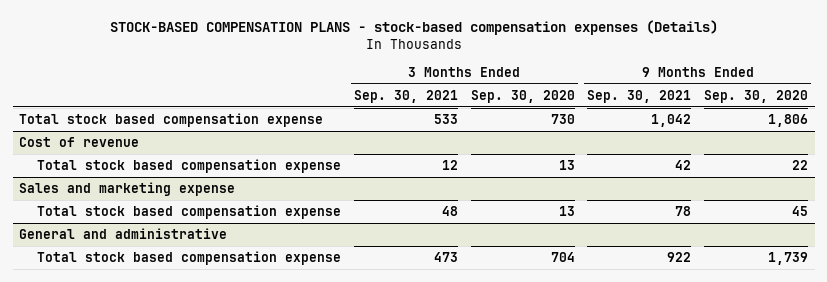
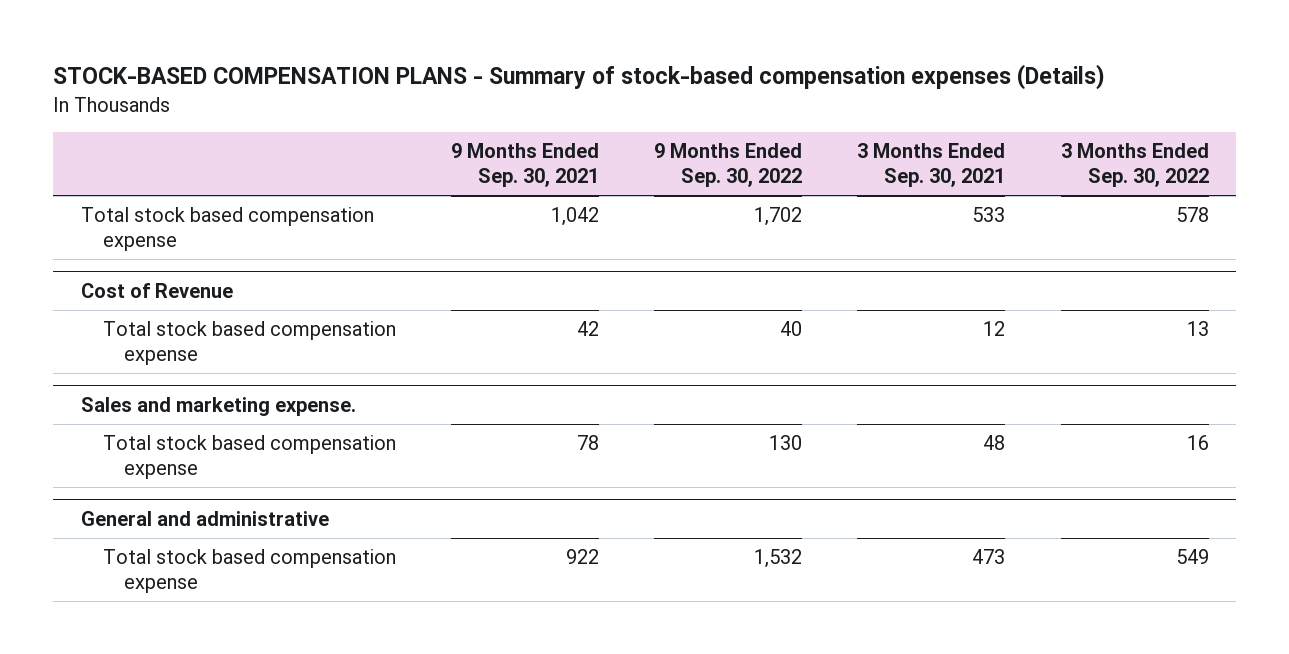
- STOCK-BASED COMPENSATION PLANS - stock-based compensation expenses (Details)
+ STOCK-BASED COMPENSATION PLANS - Summary of stock-based compensation expenses (Details)
- | 3 Months Ended Sep. 30, 2021 | 3 Months Ended Sep. 30, 2020 | 9 Months Ended Sep. 30, 2021 | 9 Months Ended Sep. 30, 2020
+ | 9 Months Ended Sep. 30, 2021 | 9 Months Ended Sep. 30, 2022 | 3 Months Ended Sep. 30, 2021 | 3 Months Ended Sep. 30, 2022
- Cost of revenue
+ Cost of Revenue
- Sales and marketing expense
+ Sales and marketing expense.

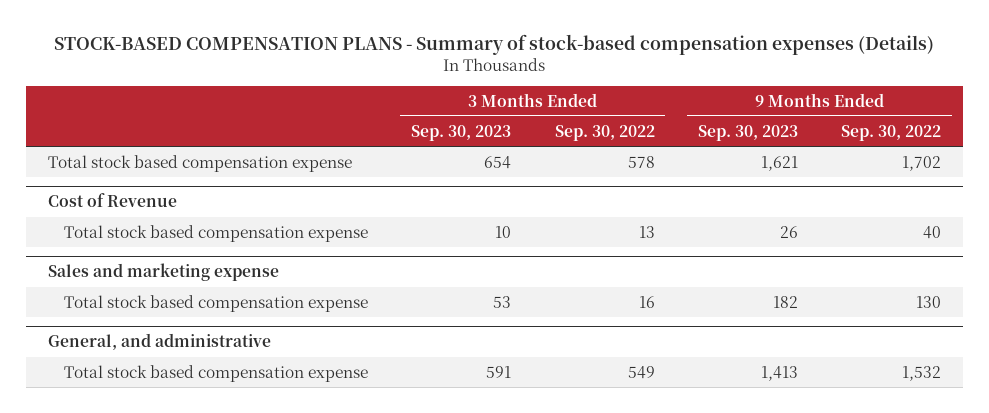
- | 9 Months Ended Sep. 30, 2021 | 9 Months Ended Sep. 30, 2022 | 3 Months Ended Sep. 30, 2021 | 3 Months Ended Sep. 30, 2022
+ | 3 Months Ended Sep. 30, 2023 | 3 Months Ended Sep. 30, 2022 | 9 Months Ended Sep. 30, 2023 | 9 Months Ended Sep. 30, 2022
- Sales and marketing expense.
+ Sales and marketing expense
- General and administrative
+ General, and administrative

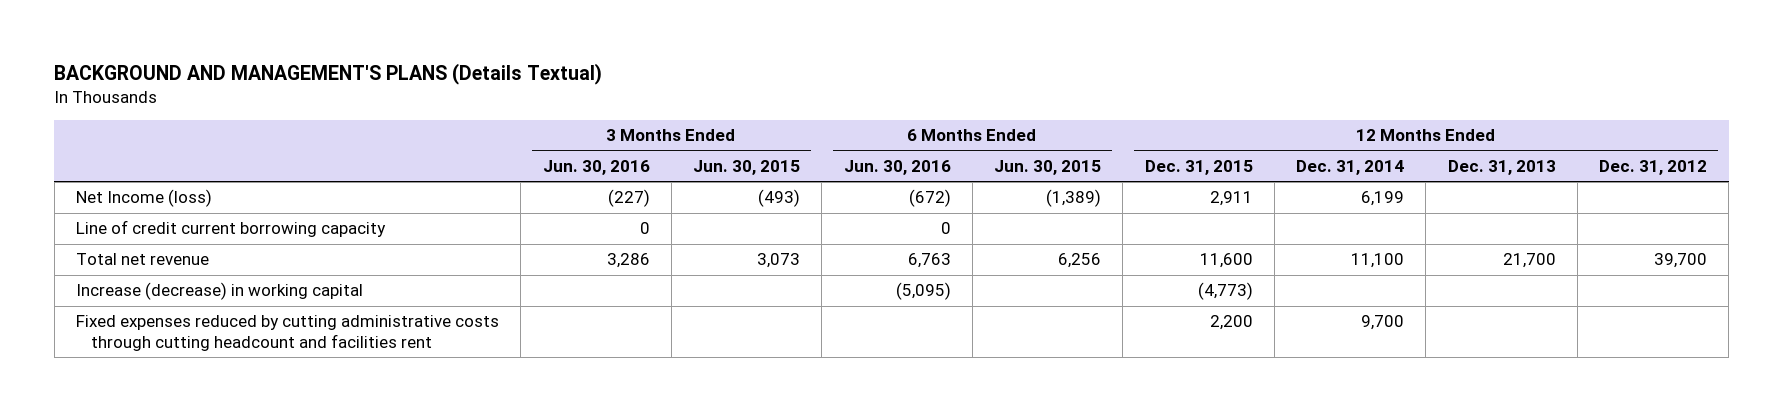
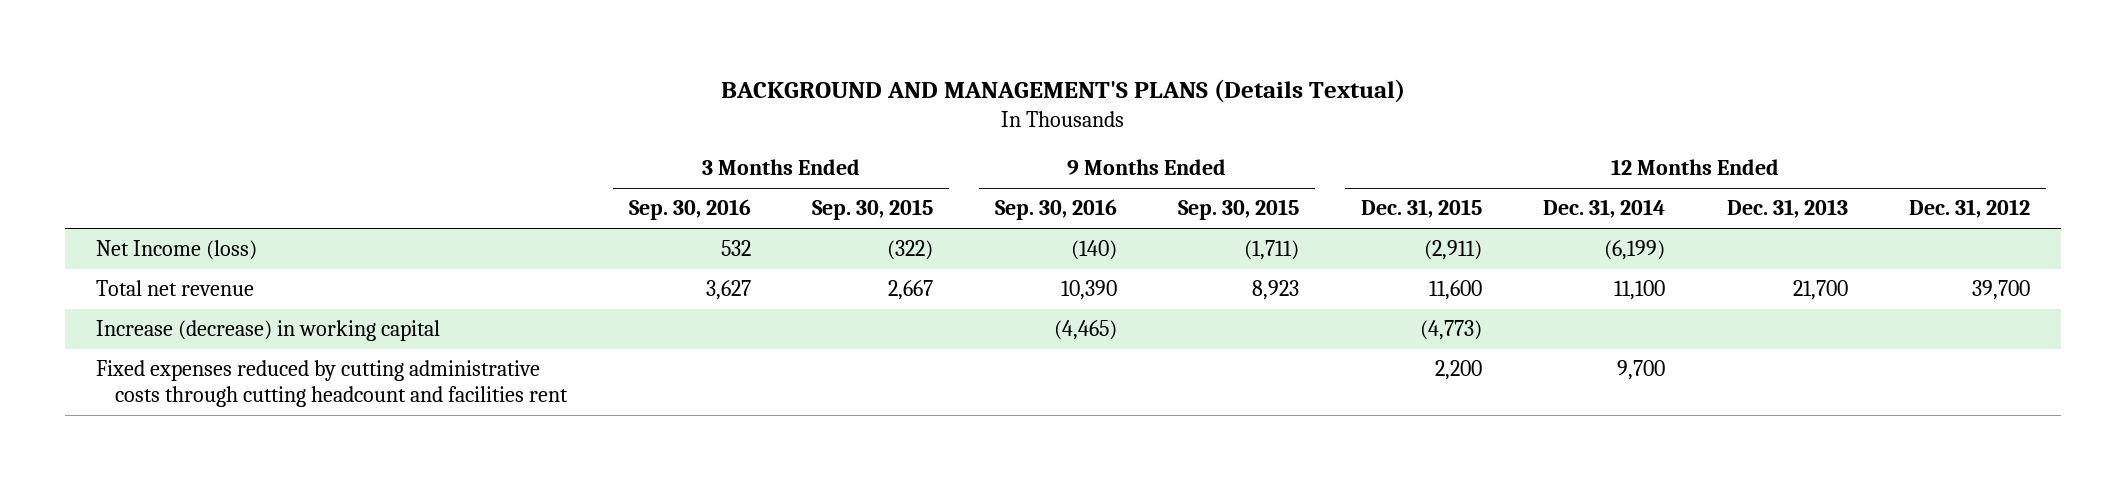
- | 3 Months Ended Jun. 30, 2016 | 3 Months Ended Jun. 30, 2015 | 6 Months Ended Jun. 30, 2016 | 6 Months Ended Jun. 30, 2015 | 12 Months Ended Dec. 31, 2015 | 12 Months Ended Dec. 31, 2014 | 12 Months Ended Dec. 31, 2013 | 12 Months Ended Dec. 31, 2012
+ | 3 Months Ended Sep. 30, 2016 | 3 Months Ended Sep. 30, 2015 | 9 Months Ended Sep. 30, 2016 | 9 Months Ended Sep. 30, 2015 | 12 Months Ended Dec. 31, 2015 | 12 Months Ended Dec. 31, 2014 | 12 Months Ended Dec. 31, 2013 | 12 Months Ended Dec. 31, 2012
- Net Income (loss) | (227) | (493) | (672) | (1,389) | 2,911 | 6,199 | |
- Line of credit current borrowing capacity | 0 | | 0 | | | | |
+ Net Income (loss) | 532 | (322) | (140) | (1,711) | (2,911) | (6,199) | |

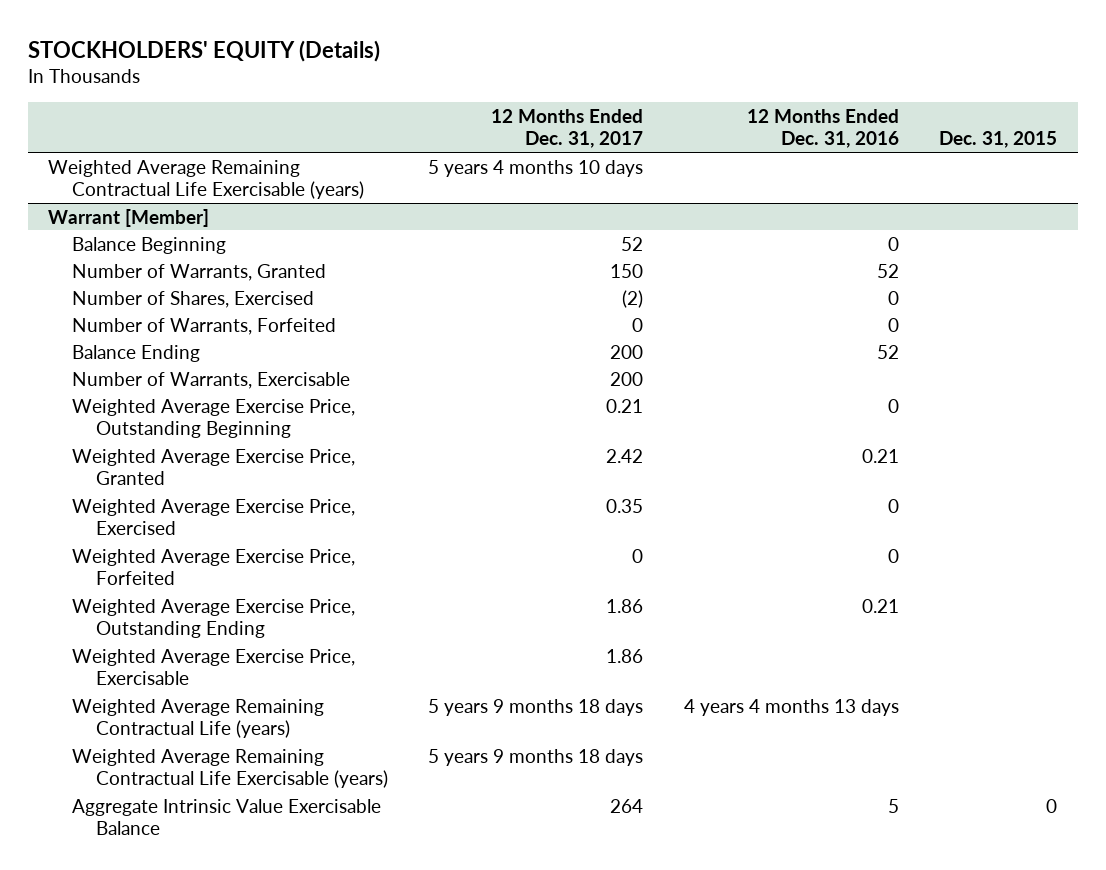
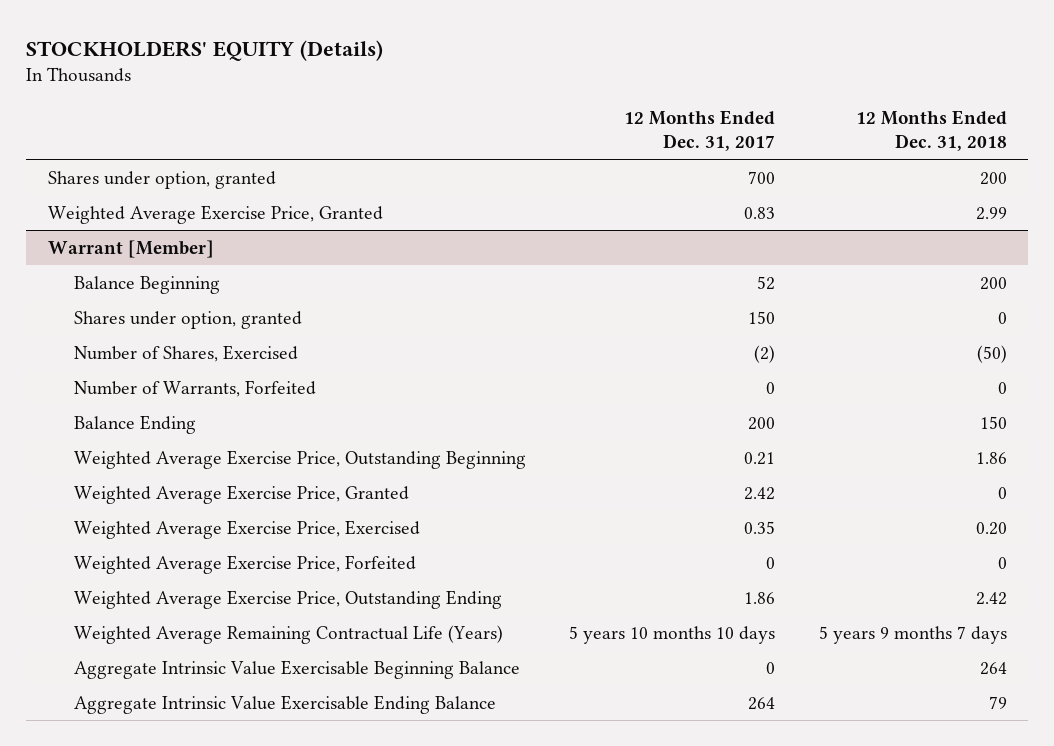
- | 12 Months Ended Dec. 31, 2017 | 12 Months Ended Dec. 31, 2016 | Dec. 31, 2015
+ | 12 Months Ended Dec. 31, 2017 | 12 Months Ended Dec. 31, 2018
- Weighted Average Remaining Contractual Life Exercisable (years) | 5 years 4 months 10 days | |
+ Shares under option, granted | 700 | 200
+ Weighted Average Exercise Price, Granted | 0.83 | 2.99
@ Warrant [Member]
- Number of Warrants, Granted | 150 | 52 |
+ Shares under option, granted | 150 | 0
- Number of Warrants, Exercisable | 200 | |
- Weighted Average Exercise Price, Exercisable | 1.86 | |
- Weighted Average Remaining Contractual Life (years) | 5 years 9 months 18 days | 4 years 4 months 13 days |
- Weighted Average Remaining Contractual Life Exercisable (years) | 5 years 9 months 18 days | |
- Aggregate Intrinsic Value Exercisable Balance | 264 | 5 | 0
+ Weighted Average Remaining Contractual Life (Years) | 5 years 10 months 10 days | 5 years 9 months 7 days
+ Aggregate Intrinsic Value Exercisable Beginning Balance | 0 | 264
+ Aggregate Intrinsic Value Exercisable Ending Balance | 264 | 79

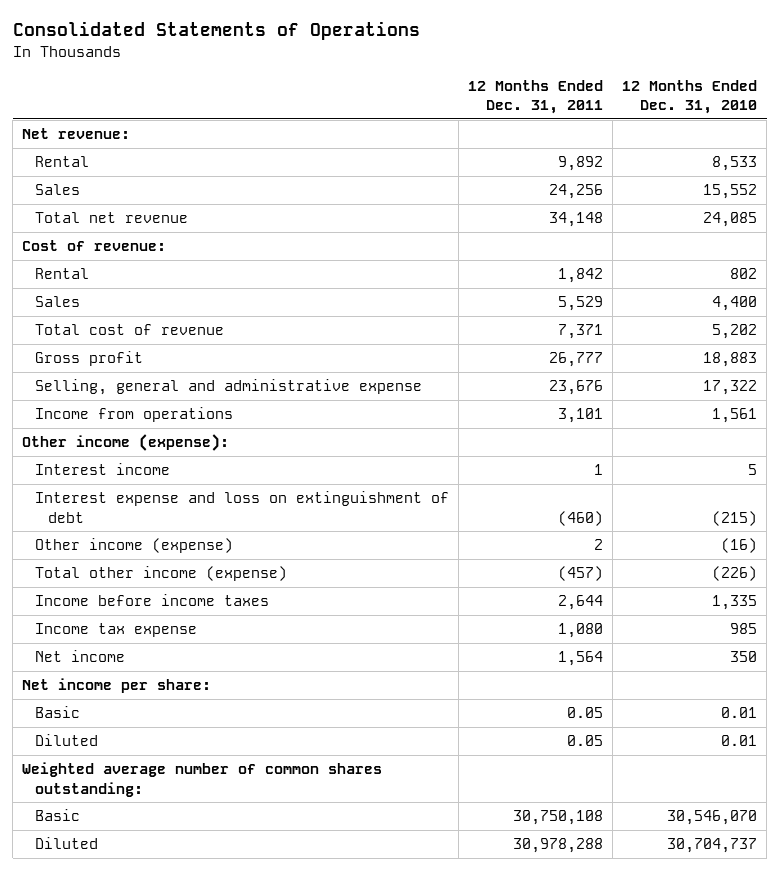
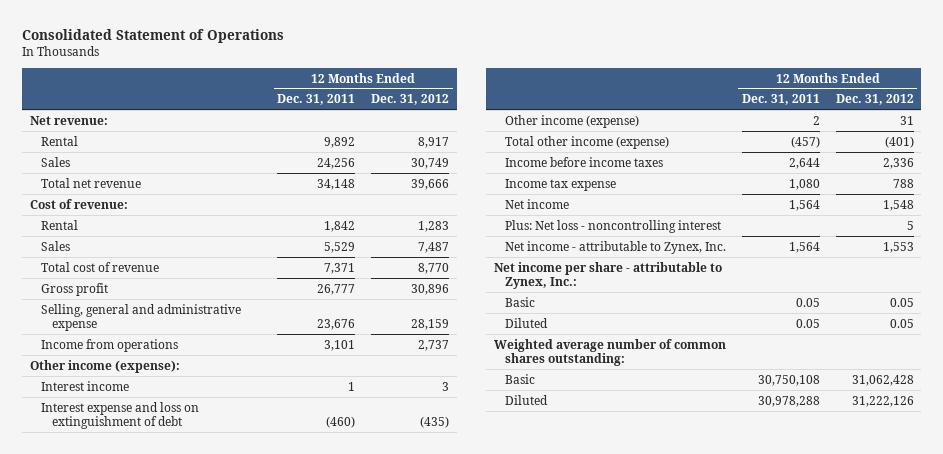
- Consolidated Statements of Operations
+ Consolidated Statement of Operations
- | 12 Months Ended Dec. 31, 2011 | 12 Months Ended Dec. 31, 2010
+ | 12 Months Ended Dec. 31, 2011 | 12 Months Ended Dec. 31, 2012
- Net income per share:
+ Plus: Net loss - noncontrolling interest | | 5
+ Net income - attributable to Zynex, Inc. | 1,564 | 1,553
+ Net income per share - attributable to Zynex, Inc.:

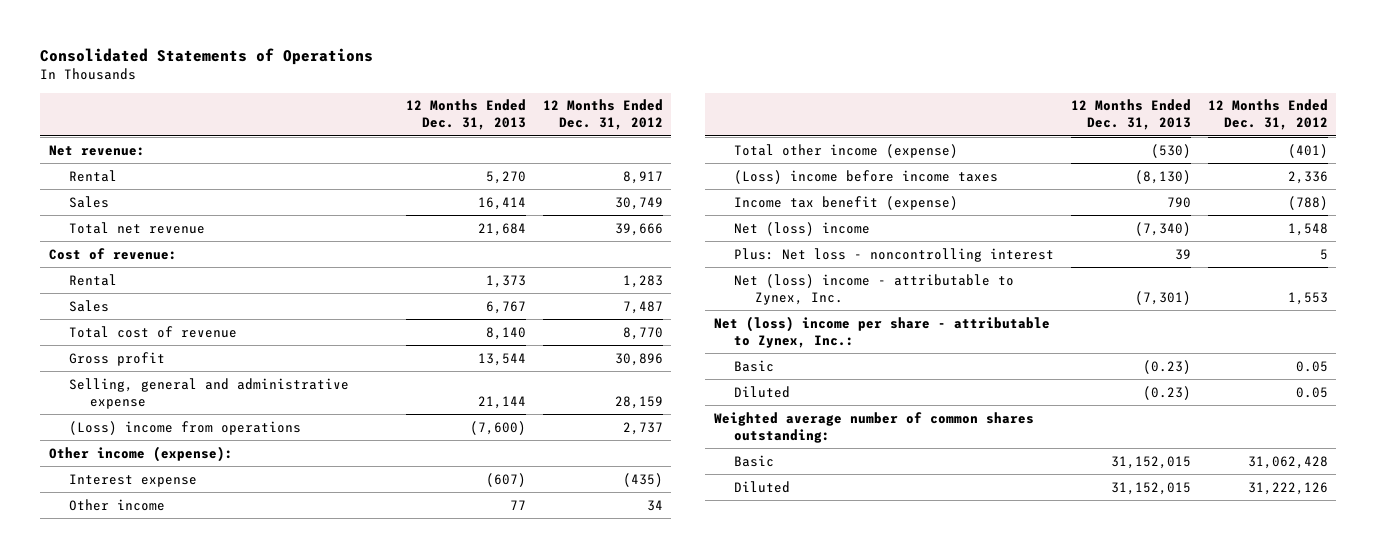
- Consolidated Statement of Operations
+ Consolidated Statements of Operations
- | 12 Months Ended Dec. 31, 2011 | 12 Months Ended Dec. 31, 2012
+ | 12 Months Ended Dec. 31, 2013 | 12 Months Ended Dec. 31, 2012
- Income from operations | 3,101 | 2,737
+ (Loss) income from operations | (7,600) | 2,737
- Interest income | 1 | 3
- Interest expense and loss on extinguishment of debt | (460) | (435)
- Other income (expense) | 2 | 31
+ Interest expense | (607) | (435)
+ Other income | 77 | 34
- Income before income taxes | 2,644 | 2,336
- Income tax expense | 1,080 | 788
- Net income | 1,564 | 1,548
+ (Loss) income before income taxes | (8,130) | 2,336
+ Income tax benefit (expense) | 790 | (788)
+ Net (loss) income | (7,340) | 1,548
- Net income - attributable to Zynex, Inc. | 1,564 | 1,553
- Net income per share - attributable to Zynex, Inc.:
+ Net (loss) income - attributable to Zynex, Inc. | (7,301) | 1,553
+ Net (loss) income per share - attributable to Zynex, Inc.:

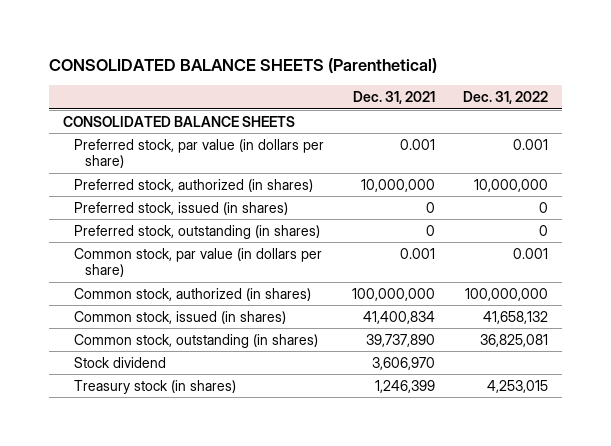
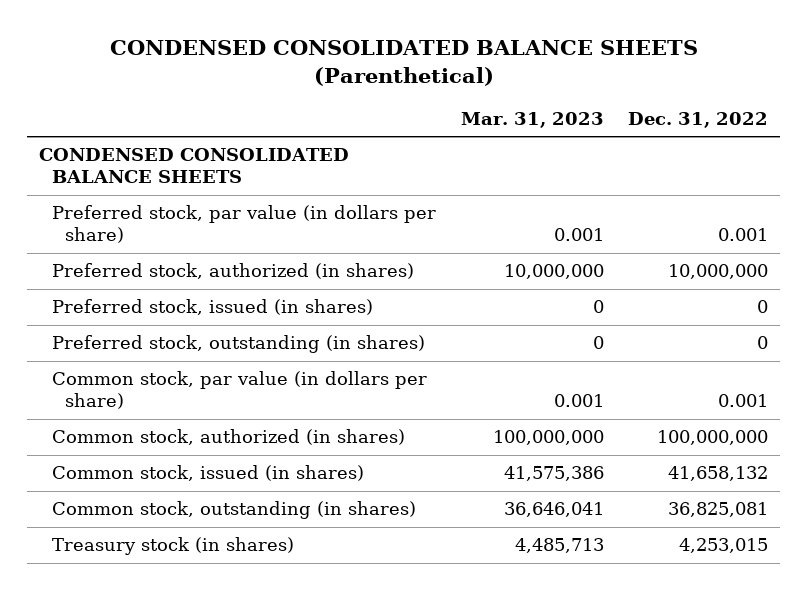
- CONSOLIDATED BALANCE SHEETS (Parenthetical)
+ CONDENSED CONSOLIDATED BALANCE SHEETS (Parenthetical)
- | Dec. 31, 2021 | Dec. 31, 2022
+ | Mar. 31, 2023 | Dec. 31, 2022
- CONSOLIDATED BALANCE SHEETS
+ CONDENSED CONSOLIDATED BALANCE SHEETS
- Stock dividend | 3,606,970 |

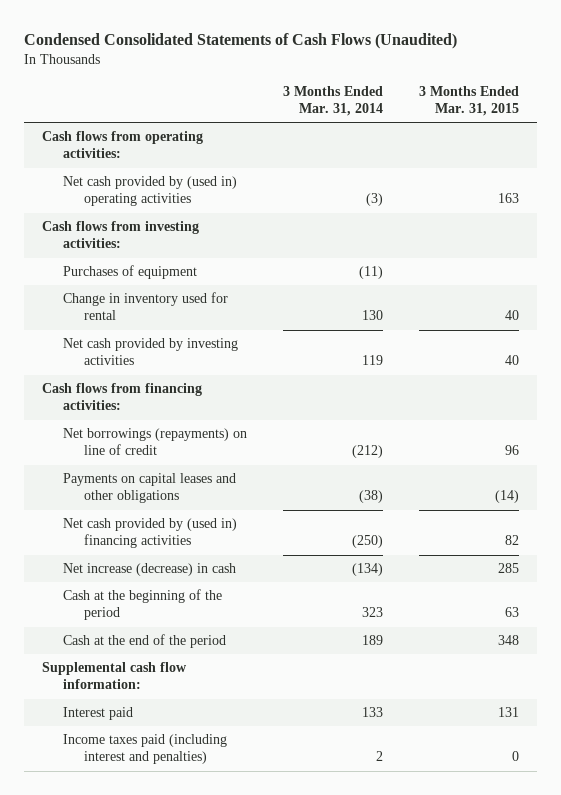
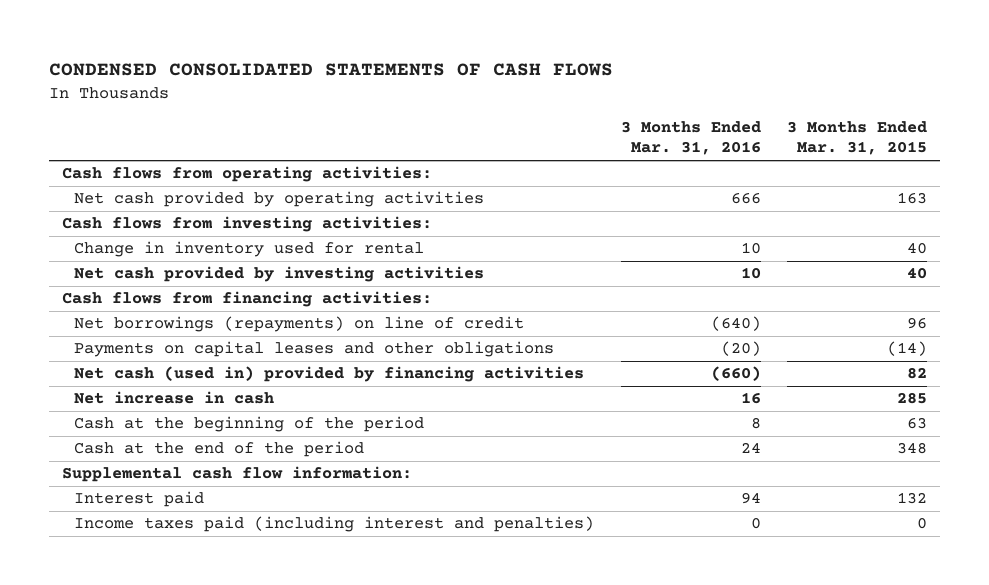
- Condensed Consolidated Statements of Cash Flows (Unaudited)
+ CONDENSED CONSOLIDATED STATEMENTS OF CASH FLOWS
- | 3 Months Ended Mar. 31, 2014 | 3 Months Ended Mar. 31, 2015
+ | 3 Months Ended Mar. 31, 2016 | 3 Months Ended Mar. 31, 2015
- Net cash provided by (used in) operating activities | (3) | 163
+ Net cash provided by operating activities | 666 | 163
- Purchases of equipment | (11) |
- Net cash provided by (used in) financing activities | (250) | 82
- Net increase (decrease) in cash | (134) | 285
+ Net cash (used in) provided by financing activities | (660) | 82
+ Net increase in cash | 16 | 285
- Interest paid | 133 | 131
+ Interest paid | 94 | 132

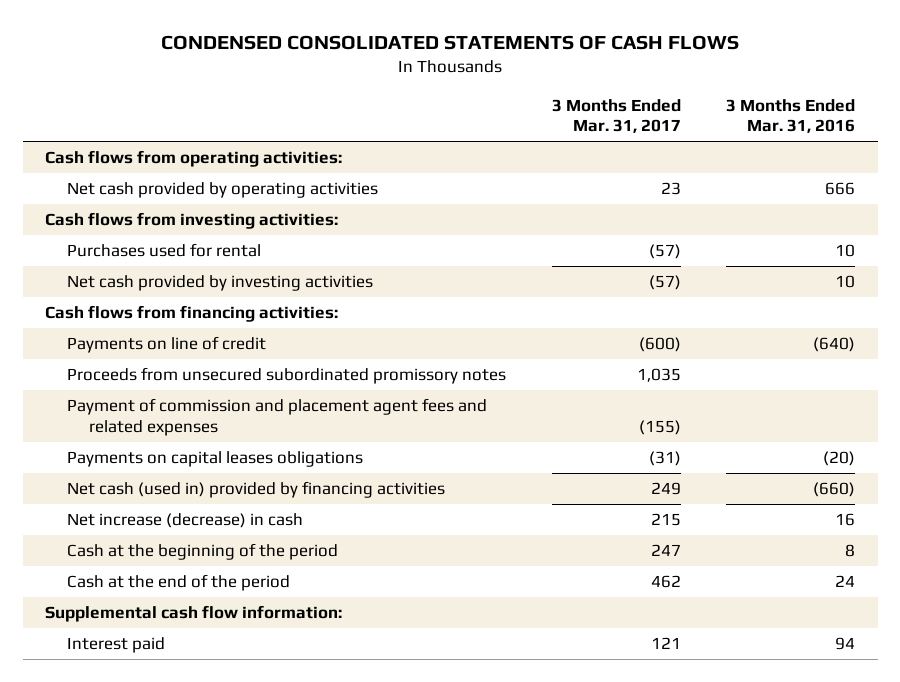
- | 3 Months Ended Mar. 31, 2016 | 3 Months Ended Mar. 31, 2015
+ | 3 Months Ended Mar. 31, 2017 | 3 Months Ended Mar. 31, 2016
- Change in inventory used for rental | 10 | 40
+ Purchases used for rental | (57) | 10
- Net borrowings (repayments) on line of credit | (640) | 96
- Payments on capital leases and other obligations | (20) | (14)
+ Payments on line of credit | (600) | (640)
+ Proceeds from unsecured subordinated promissory notes | 1,035 |
+ Payment of commission and placement agent fees and related expenses | (155) |
+ Payments on capital leases obligations | (31) | (20)
- Net increase in cash | 16 | 285
+ Net increase (decrease) in cash | 215 | 16
- Income taxes paid (including interest and penalties) | 0 | 0

